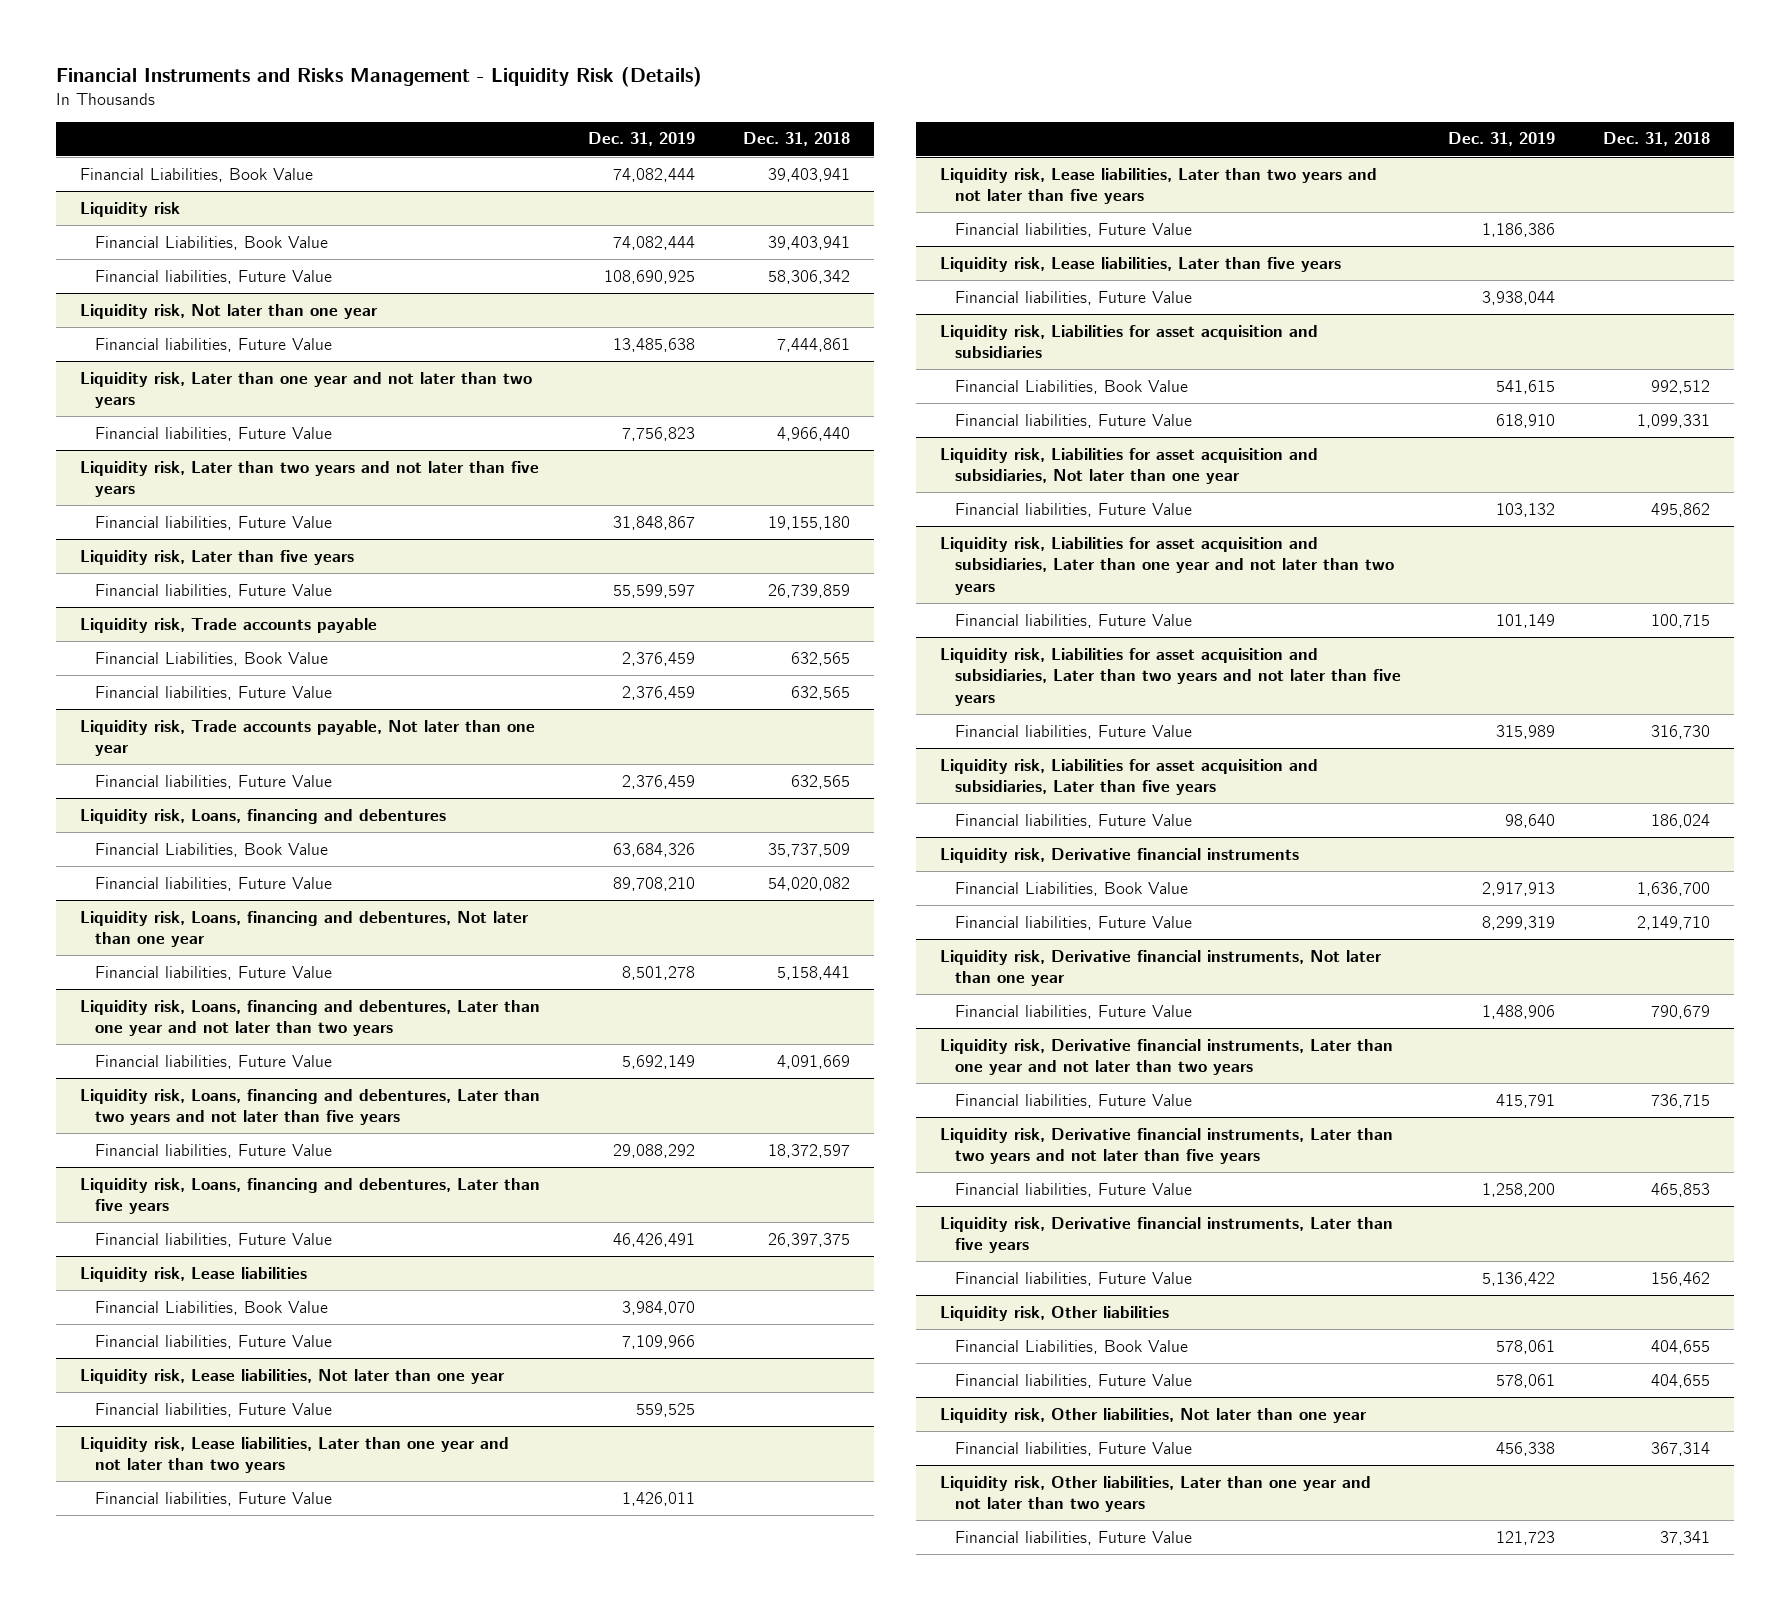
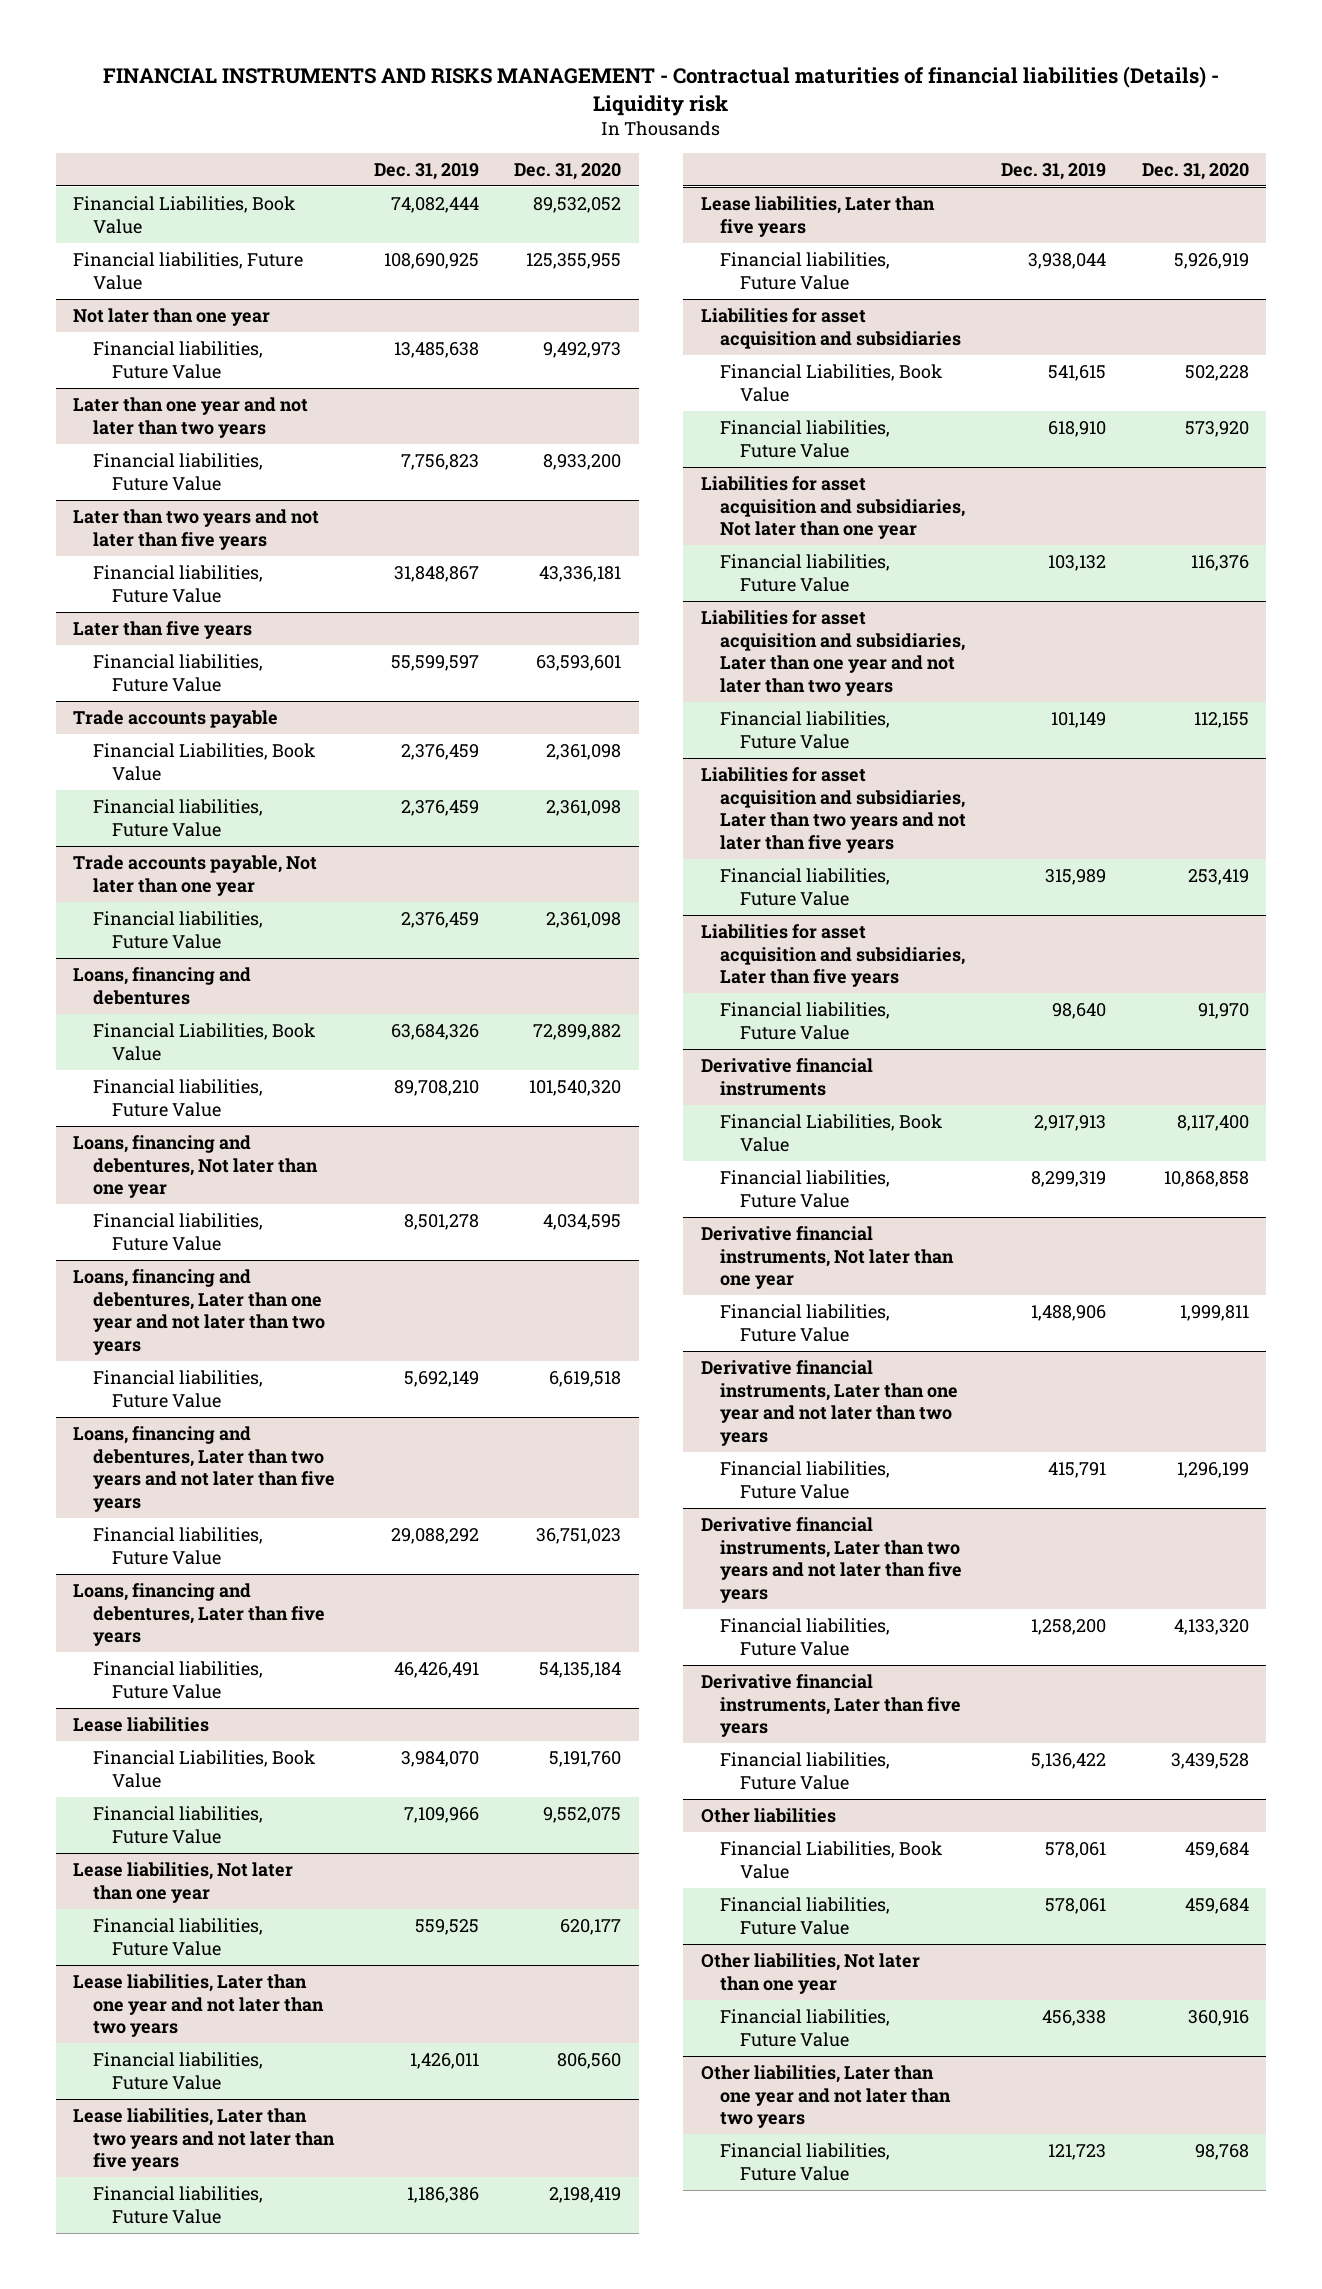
- Financial Instruments and Risks Management - Liquidity Risk (Details)
+ FINANCIAL INSTRUMENTS AND RISKS MANAGEMENT - Contractual maturities of financial liabilities (Details) - Liquidity risk
- | Dec. 31, 2019 | Dec. 31, 2018
+ | Dec. 31, 2019 | Dec. 31, 2020
- Liquidity risk
- Financial Liabilities, Book Value | 74,082,444 | 39,403,941
- Liquidity risk, Not later than one year
+ Not later than one year
- Liquidity risk, Later than one year and not later than two years
+ Later than one year and not later than two years
- Liquidity risk, Later than two years and not later than five years
+ Later than two years and not later than five years
- Liquidity risk, Later than five years
+ Later than five years
- Liquidity risk, Trade accounts payable
+ Trade accounts payable
- Liquidity risk, Trade accounts payable, Not later than one year
+ Trade accounts payable, Not later than one year
- Liquidity risk, Loans, financing and debentures
+ Loans, financing and debentures
- Liquidity risk, Loans, financing and debentures, Not later than one year
+ Loans, financing and debentures, Not later than one year
- Liquidity risk, Loans, financing and debentures, Later than one year and not later than two years
+ Loans, financing and debentures, Later than one year and not later than two years
- Liquidity risk, Loans, financing and debentures, Later than two years and not later than five years
+ Loans, financing and debentures, Later than two years and not later than five years
- Liquidity risk, Loans, financing and debentures, Later than five years
+ Loans, financing and debentures, Later than five years
- Liquidity risk, Lease liabilities
+ Lease liabilities
- Liquidity risk, Lease liabilities, Not later than one year
+ Lease liabilities, Not later than one year
- Liquidity risk, Lease liabilities, Later than one year and not later than two years
+ Lease liabilities, Later than one year and not later than two years
- Liquidity risk, Lease liabilities, Later than two years and not later than five years
+ Lease liabilities, Later than two years and not later than five years
- Liquidity risk, Lease liabilities, Later than five years
+ Lease liabilities, Later than five years
- Liquidity risk, Liabilities for asset acquisition and subsidiaries
+ Liabilities for asset acquisition and subsidiaries
- Liquidity risk, Liabilities for asset acquisition and subsidiaries, Not later than one year
+ Liabilities for asset acquisition and subsidiaries, Not later than one year
- Liquidity risk, Liabilities for asset acquisition and subsidiaries, Later than one year and not later than two years
+ Liabilities for asset acquisition and subsidiaries, Later than one year and not later than two years
- Liquidity risk, Liabilities for asset acquisition and subsidiaries, Later than two years and not later than five years
+ Liabilities for asset acquisition and subsidiaries, Later than two years and not later than five years
- Liquidity risk, Liabilities for asset acquisition and subsidiaries, Later than five years
+ Liabilities for asset acquisition and subsidiaries, Later than five years
- Liquidity risk, Derivative financial instruments
+ Derivative financial instruments
- Liquidity risk, Derivative financial instruments, Not later than one year
+ Derivative financial instruments, Not later than one year
- Liquidity risk, Derivative financial instruments, Later than one year and not later than two years
+ Derivative financial instruments, Later than one year and not later than two years
- Liquidity risk, Derivative financial instruments, Later than two years and not later than five years
+ Derivative financial instruments, Later than two years and not later than five years
- Liquidity risk, Derivative financial instruments, Later than five years
+ Derivative financial instruments, Later than five years
- Liquidity risk, Other liabilities
+ Other liabilities
- Liquidity risk, Other liabilities, Not later than one year
+ Other liabilities, Not later than one year
- Liquidity risk, Other liabilities, Later than one year and not later than two years
+ Other liabilities, Later than one year and not later than two years

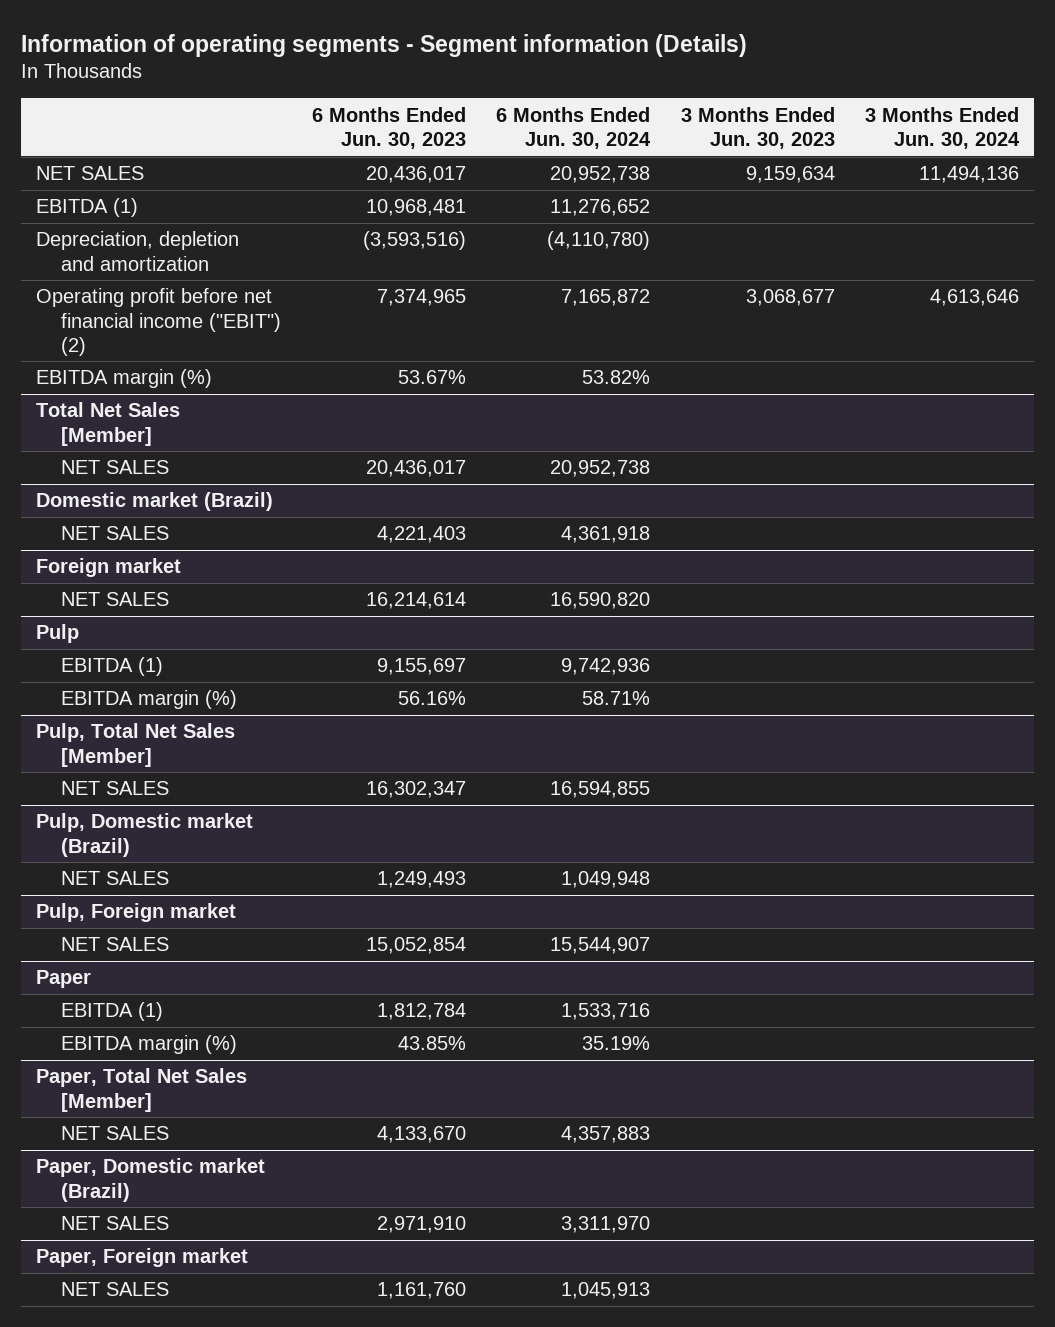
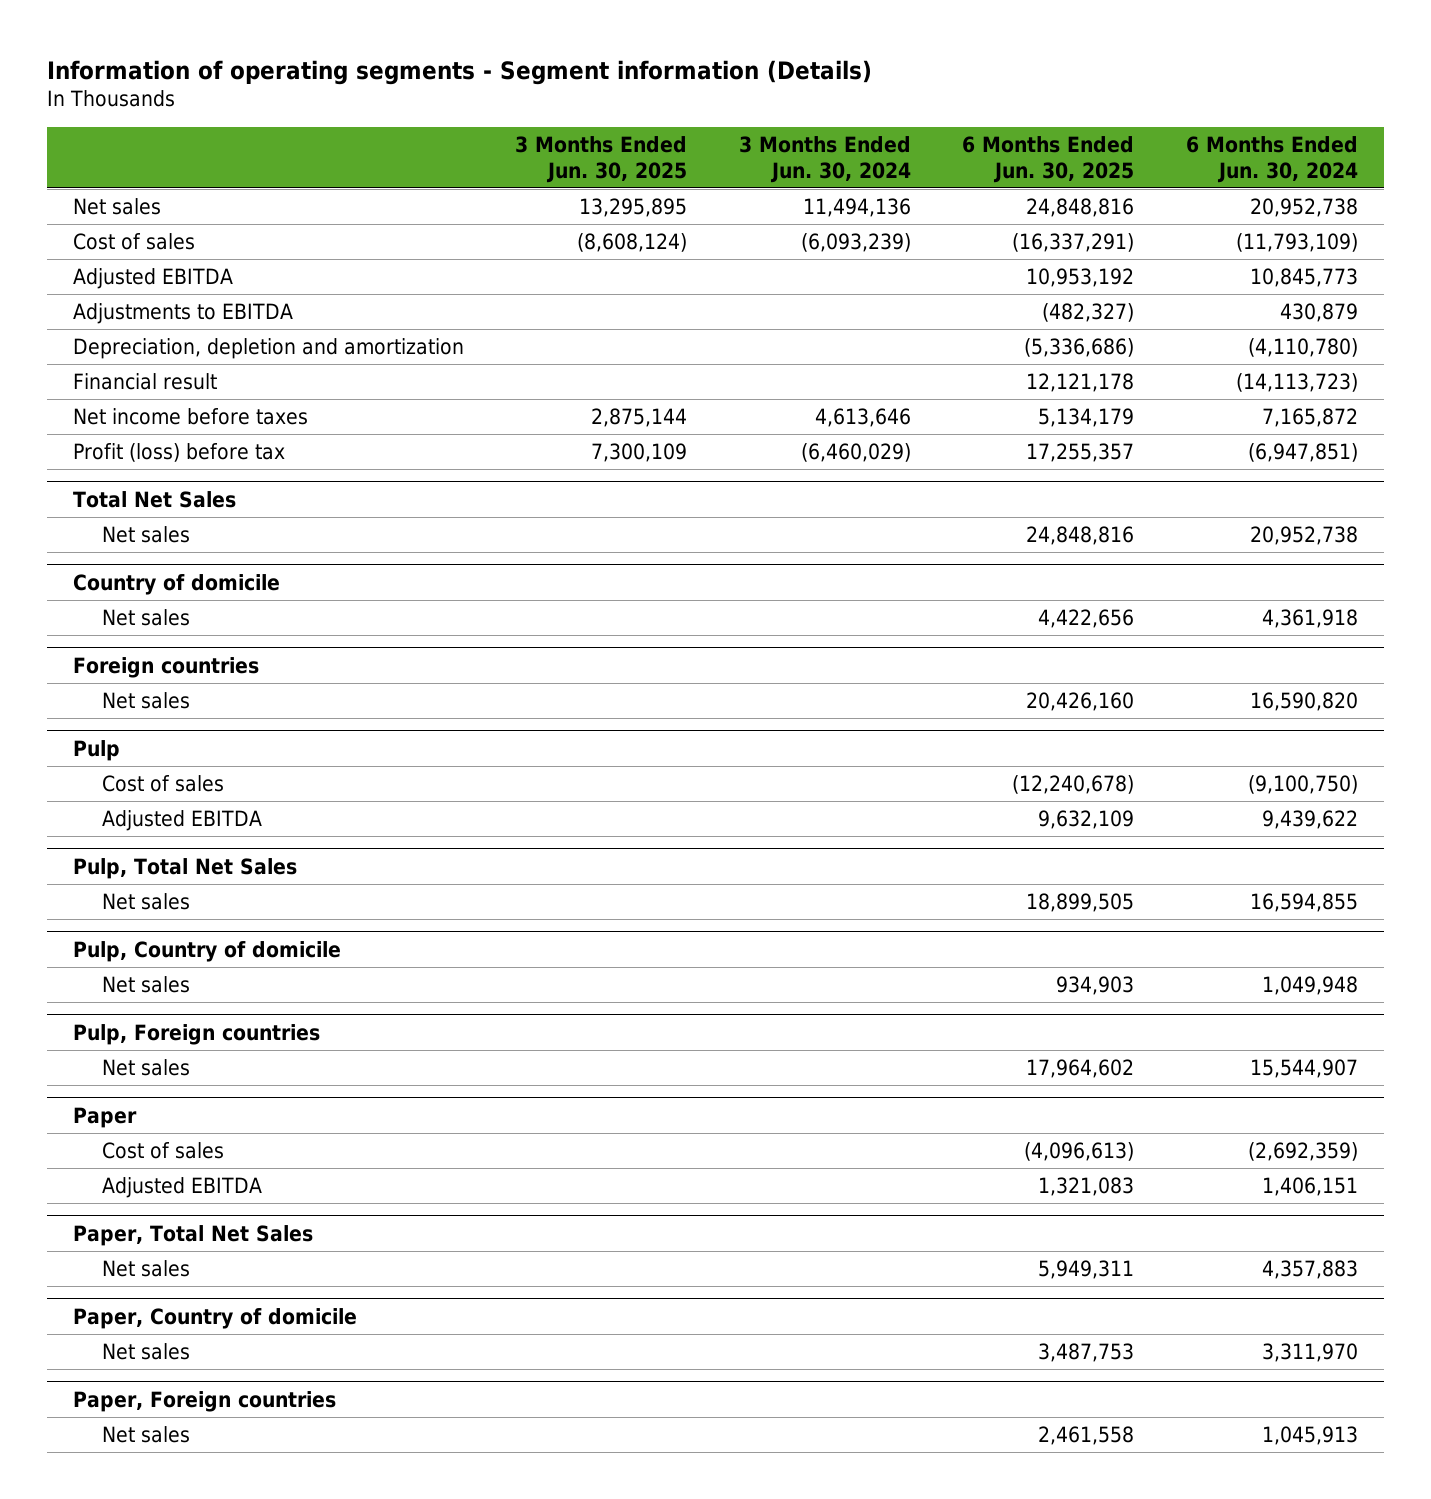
- | 6 Months Ended Jun. 30, 2023 | 6 Months Ended Jun. 30, 2024 | 3 Months Ended Jun. 30, 2023 | 3 Months Ended Jun. 30, 2024
+ | 3 Months Ended Jun. 30, 2025 | 3 Months Ended Jun. 30, 2024 | 6 Months Ended Jun. 30, 2025 | 6 Months Ended Jun. 30, 2024
- NET SALES | 20,436,017 | 20,952,738 | 9,159,634 | 11,494,136
- EBITDA (1) | 10,968,481 | 11,276,652 | |
+ Net sales | 13,295,895 | 11,494,136 | 24,848,816 | 20,952,738
+ Cost of sales | (8,608,124) | (6,093,239) | (16,337,291) | (11,793,109)
+ Adjusted EBITDA | | | 10,953,192 | 10,845,773
+ Adjustments to EBITDA | | | (482,327) | 430,879
- Operating profit before net financial income ("EBIT") (2) | 7,374,965 | 7,165,872 | 3,068,677 | 4,613,646
- EBITDA margin (%) | 53.67% | 53.82% | |
- Total Net Sales [Member]
- NET SALES | 20,436,017 | 20,952,738 | |
- Domestic market (Brazil)
- NET SALES | 4,221,403 | 4,361,918 | |
- Foreign market
- NET SALES | 16,214,614 | 16,590,820 | |
+ Financial result | | | 12,121,178 | (14,113,723)
+ Net income before taxes | 2,875,144 | 4,613,646 | 5,134,179 | 7,165,872
+ Profit (loss) before tax | 7,300,109 | (6,460,029) | 17,255,357 | (6,947,851)
+ Total Net Sales
+ Net sales | | | 24,848,816 | 20,952,738
+ Country of domicile
+ Net sales | | | 4,422,656 | 4,361,918
+ Foreign countries
+ Net sales | | | 20,426,160 | 16,590,820
@ Pulp
- EBITDA (1) | 9,155,697 | 9,742,936 | |
- EBITDA margin (%) | 56.16% | 58.71% | |
- Pulp, Total Net Sales [Member]
- NET SALES | 16,302,347 | 16,594,855 | |
- Pulp, Domestic market (Brazil)
- NET SALES | 1,249,493 | 1,049,948 | |
- Pulp, Foreign market
- NET SALES | 15,052,854 | 15,544,907 | |
@ Pulp
+ Cost of sales | | | (12,240,678) | (9,100,750)
+ Adjusted EBITDA | | | 9,632,109 | 9,439,622
+ Pulp, Total Net Sales
+ Net sales | | | 18,899,505 | 16,594,855
+ Pulp, Country of domicile
+ Net sales | | | 934,903 | 1,049,948
+ Pulp, Foreign countries
+ Net sales | | | 17,964,602 | 15,544,907
@ Paper
- EBITDA (1) | 1,812,784 | 1,533,716 | |
- EBITDA margin (%) | 43.85% | 35.19% | |
- Paper, Total Net Sales [Member]
- NET SALES | 4,133,670 | 4,357,883 | |
- Paper, Domestic market (Brazil)
- NET SALES | 2,971,910 | 3,311,970 | |
- Paper, Foreign market
- NET SALES | 1,161,760 | 1,045,913 | |
@ Paper
+ Cost of sales | | | (4,096,613) | (2,692,359)
+ Adjusted EBITDA | | | 1,321,083 | 1,406,151
+ Paper, Total Net Sales
+ Net sales | | | 5,949,311 | 4,357,883
+ Paper, Country of domicile
+ Net sales | | | 3,487,753 | 3,311,970
+ Paper, Foreign countries
+ Net sales | | | 2,461,558 | 1,045,913

